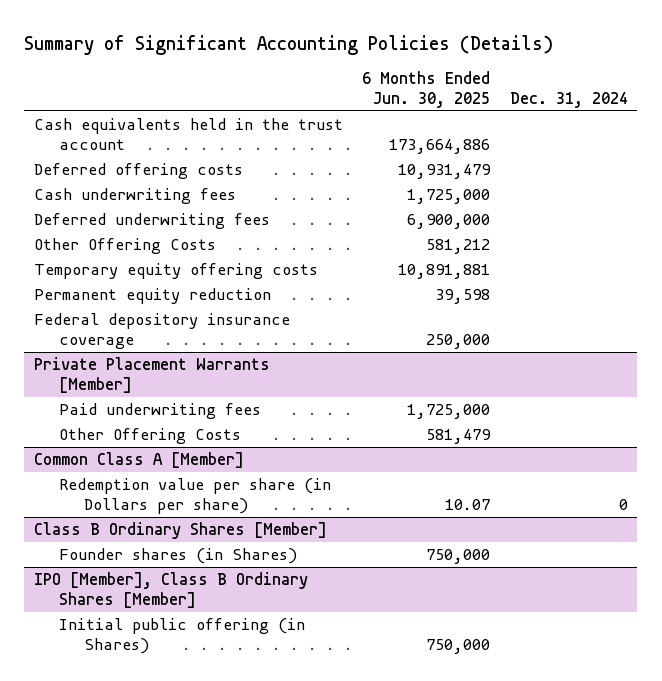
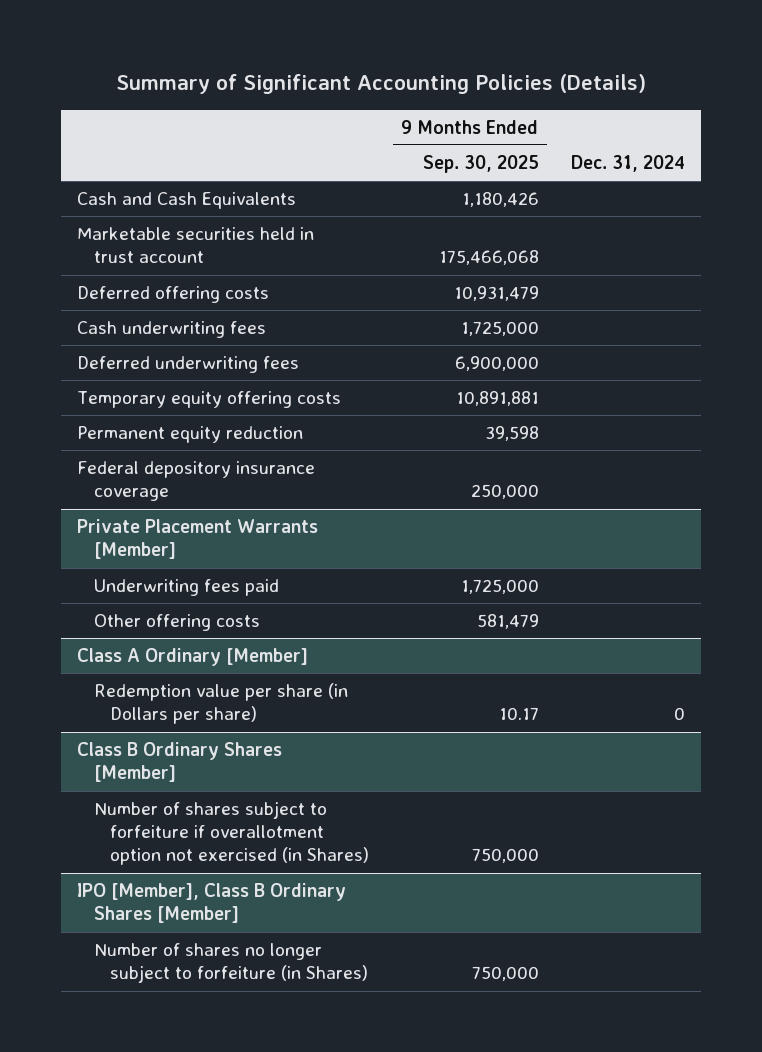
- | 6 Months Ended Jun. 30, 2025 | Dec. 31, 2024
+ | 9 Months Ended Sep. 30, 2025 | Dec. 31, 2024
- Cash equivalents held in the trust account | 173,664,886 |
+ Cash and Cash Equivalents | 1,180,426 |
+ Marketable securities held in trust account | 175,466,068 |
- Other Offering Costs | 581,212 |
@ Private Placement Warrants [Member]
- Paid underwriting fees | 1,725,000 |
- Other Offering Costs | 581,479 |
- Common Class A [Member]
@ Private Placement Warrants [Member]
+ Underwriting fees paid | 1,725,000 |
+ Other offering costs | 581,479 |
+ Class A Ordinary [Member]
@ Class B Ordinary Shares [Member]
- Founder shares (in Shares) | 750,000 |
+ Number of shares subject to forfeiture if overallotment option not exercised (in Shares) | 750,000 |
@ IPO [Member], Class B Ordinary Shares [Member]
- Initial public offering (in Shares) | 750,000 |
+ Number of shares no longer subject to forfeiture (in Shares) | 750,000 |

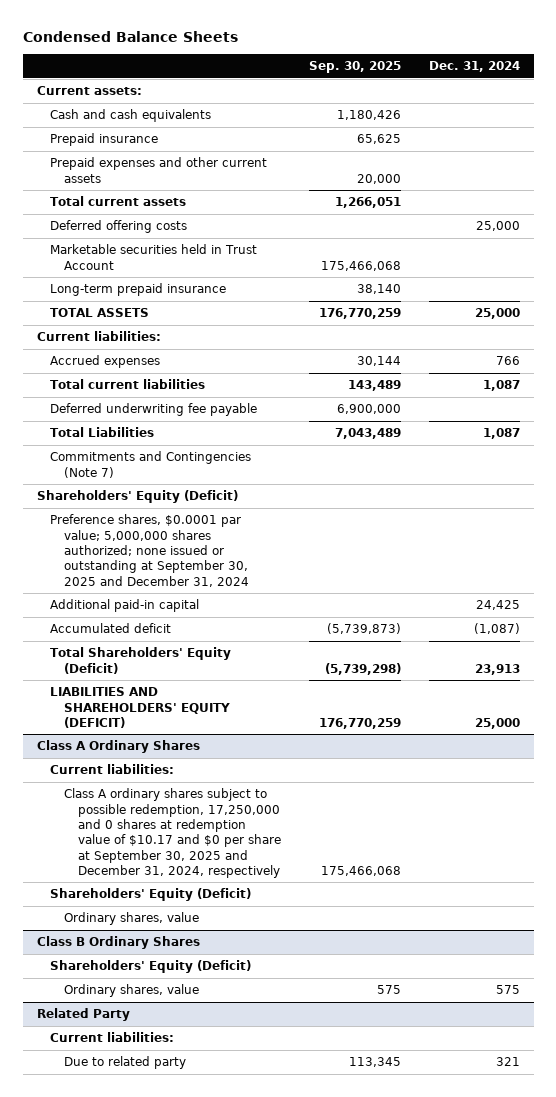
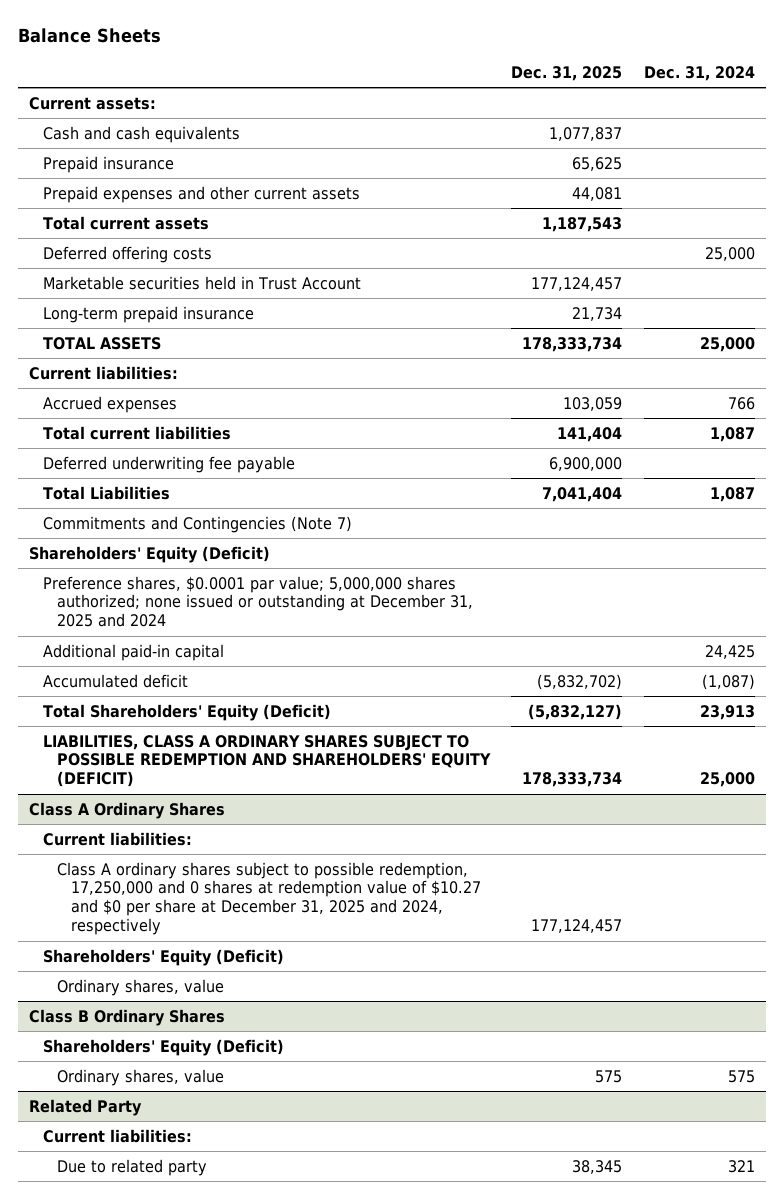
- Condensed Balance Sheets
+ Balance Sheets
- | Sep. 30, 2025 | Dec. 31, 2024
+ | Dec. 31, 2025 | Dec. 31, 2024
- Preference shares, $0.0001 par value; 5,000,000 shares authorized; none issued or outstanding at September 30, 2025 and December 31, 2024
+ Preference shares, $0.0001 par value; 5,000,000 shares authorized; none issued or outstanding at December 31, 2025 and 2024
- LIABILITIES AND SHAREHOLDERS' EQUITY (DEFICIT) | 176,770,259 | 25,000
+ LIABILITIES, CLASS A ORDINARY SHARES SUBJECT TO POSSIBLE REDEMPTION AND SHAREHOLDERS' EQUITY (DEFICIT) | 178,333,734 | 25,000
@ Class A Ordinary Shares
- Class A ordinary shares subject to possible redemption, 17,250,000 and 0 shares at redemption value of $10.17 and $0 per share at September 30, 2025 and December 31, 2024, respectively | 175,466,068 |
+ Class A ordinary shares subject to possible redemption, 17,250,000 and 0 shares at redemption value of $10.27 and $0 per share at December 31, 2025 and 2024, respectively | 177,124,457 |

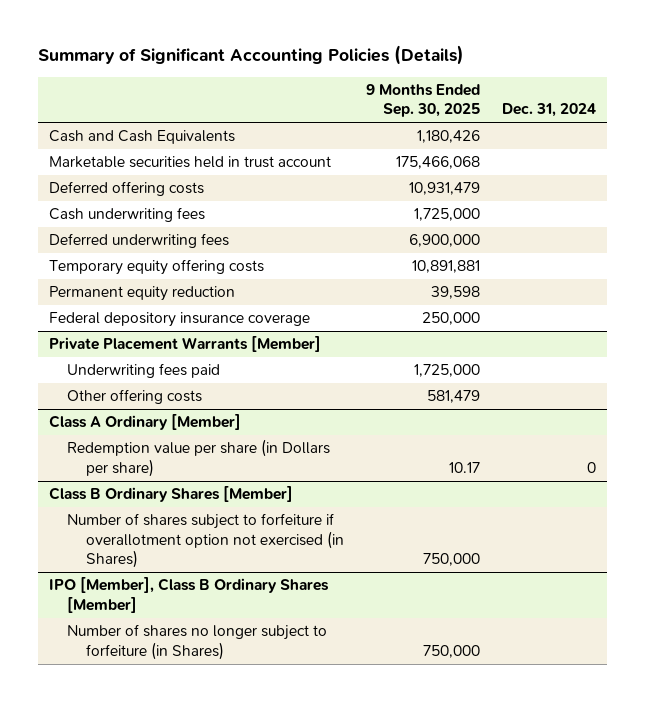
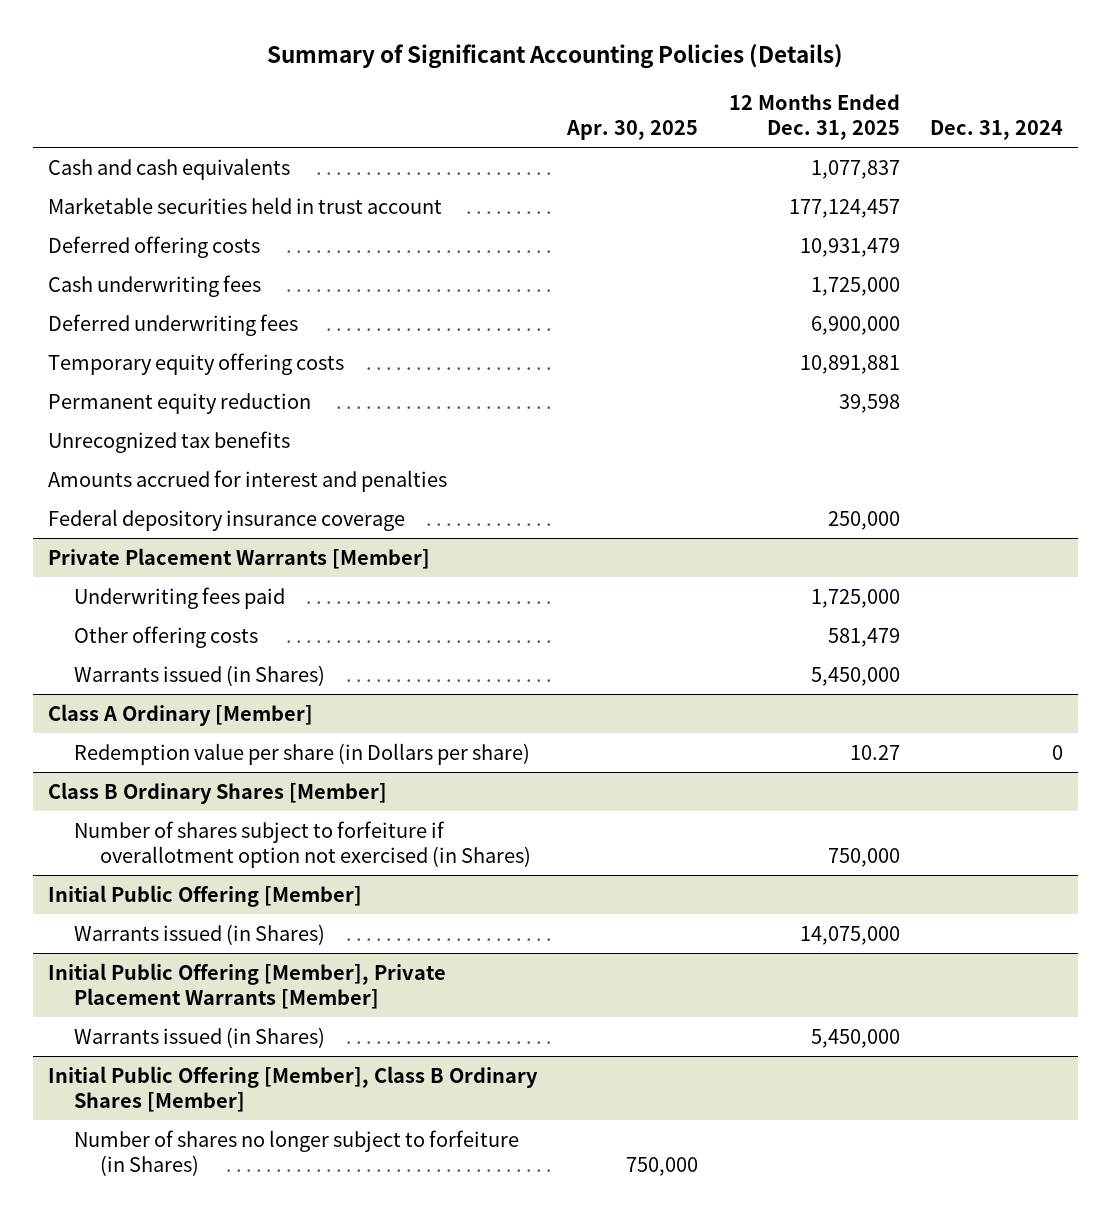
- | 9 Months Ended Sep. 30, 2025 | Dec. 31, 2024
+ | Apr. 30, 2025 | 12 Months Ended Dec. 31, 2025 | Dec. 31, 2024
- Cash and Cash Equivalents | 1,180,426 |
+ Cash and cash equivalents | | 1,077,837 |
+ Unrecognized tax benefits
+ Amounts accrued for interest and penalties
@ Private Placement Warrants [Member]
+ Warrants issued (in Shares) | | 5,450,000 |
- IPO [Member], Class B Ordinary Shares [Member]
+ Initial Public Offering [Member]
+ Warrants issued (in Shares) | | 14,075,000 |
+ Initial Public Offering [Member], Private Placement Warrants [Member]
+ Warrants issued (in Shares) | | 5,450,000 |
+ Initial Public Offering [Member], Class B Ordinary Shares [Member]

